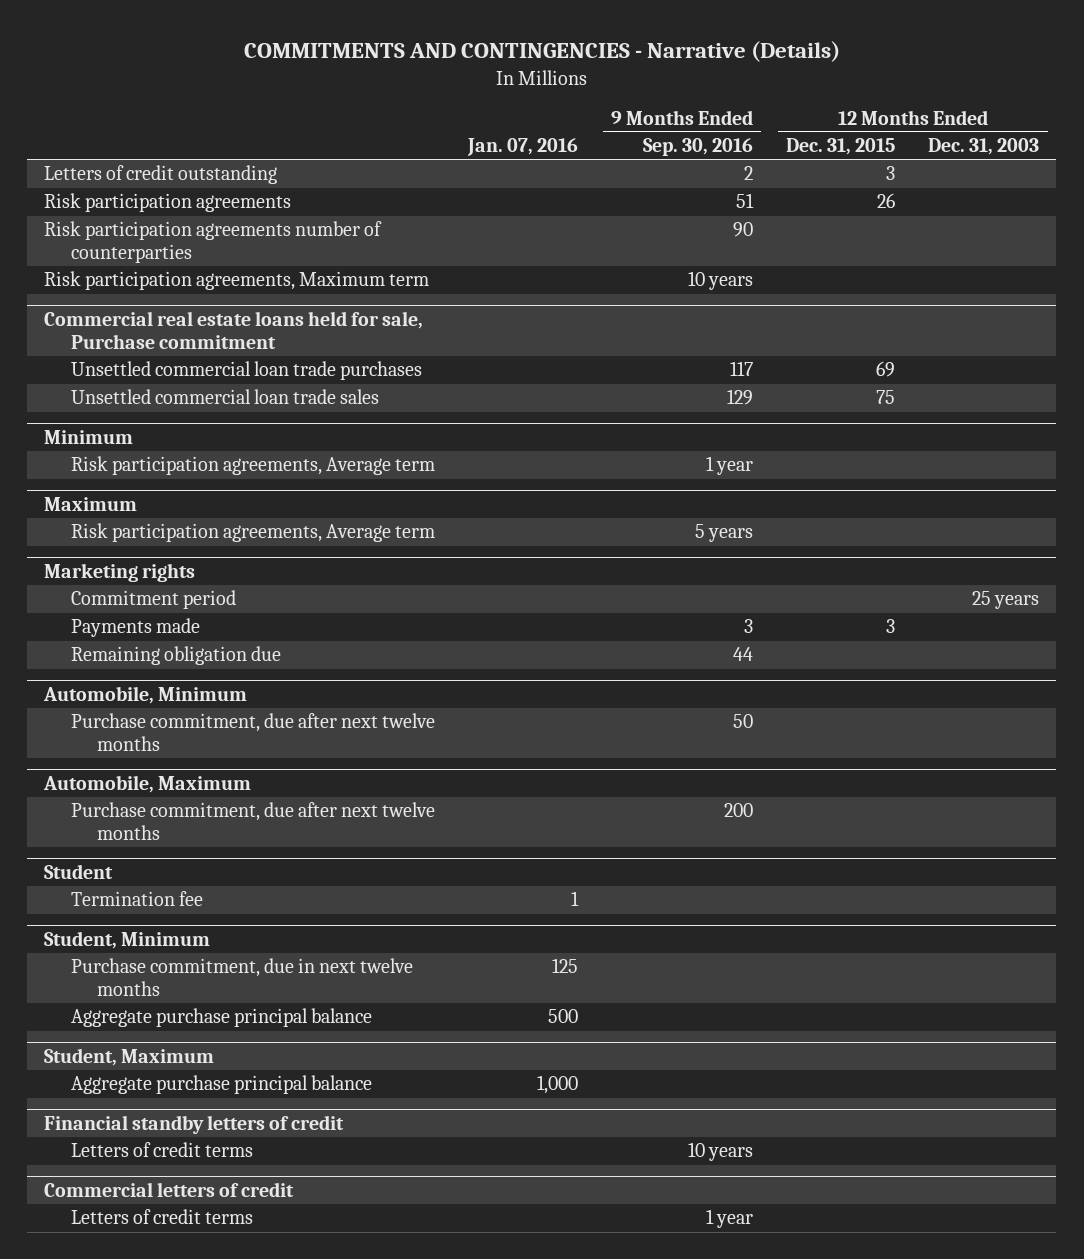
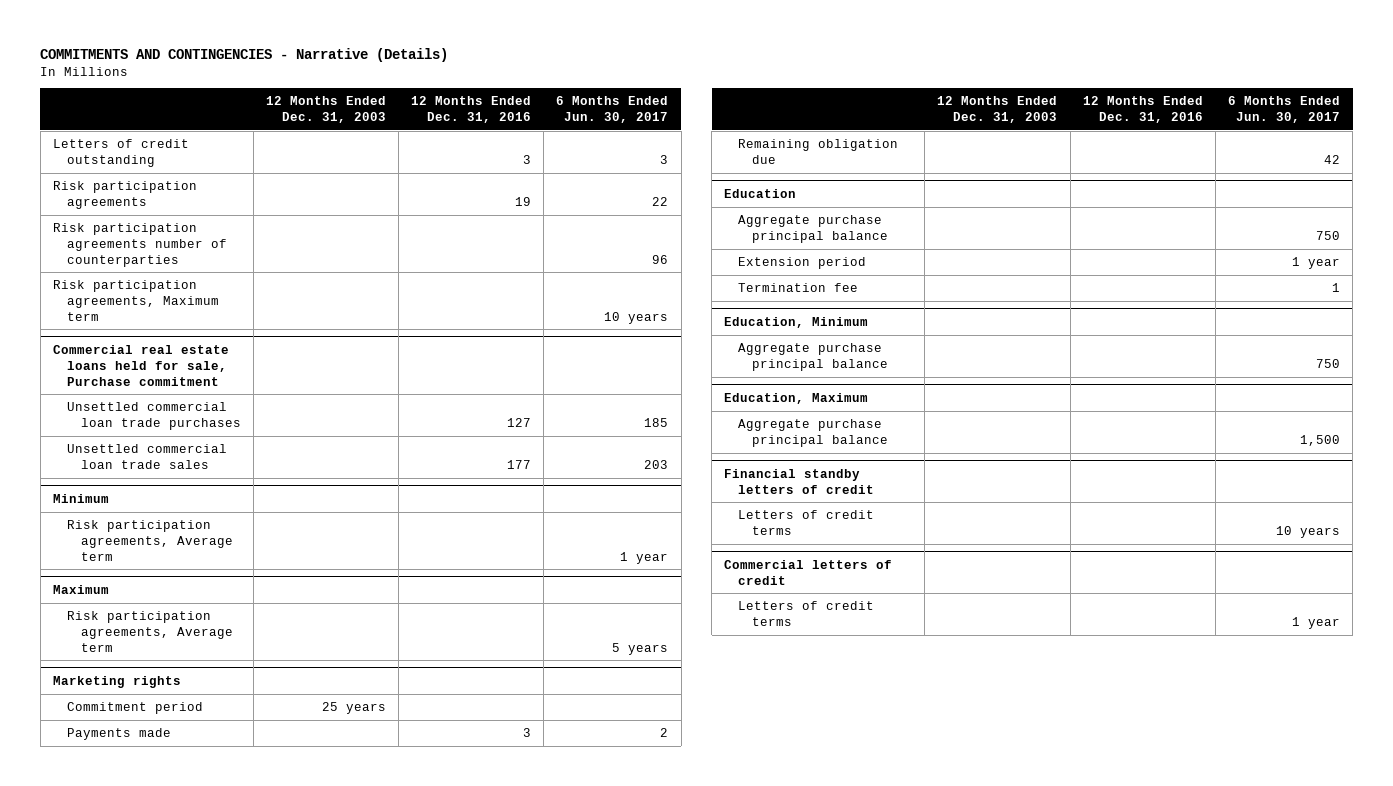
- | Jan. 07, 2016 | 9 Months Ended Sep. 30, 2016 | 12 Months Ended Dec. 31, 2015 | 12 Months Ended Dec. 31, 2003
+ | 12 Months Ended Dec. 31, 2003 | 12 Months Ended Dec. 31, 2016 | 6 Months Ended Jun. 30, 2017
- Automobile, Minimum
- Purchase commitment, due after next twelve months | | 50 | |
- Automobile, Maximum
- Purchase commitment, due after next twelve months | | 200 | |
- Student
+ Education
+ Aggregate purchase principal balance | | | 750
+ Extension period | | | 1 year
- Student, Minimum
- Purchase commitment, due in next twelve months | 125 | | |
- Aggregate purchase principal balance | 500 | | |
- Student, Maximum
- Aggregate purchase principal balance | 1,000 | | |
+ Education, Minimum
+ Aggregate purchase principal balance | | | 750
+ Education, Maximum
+ Aggregate purchase principal balance | | | 1,500

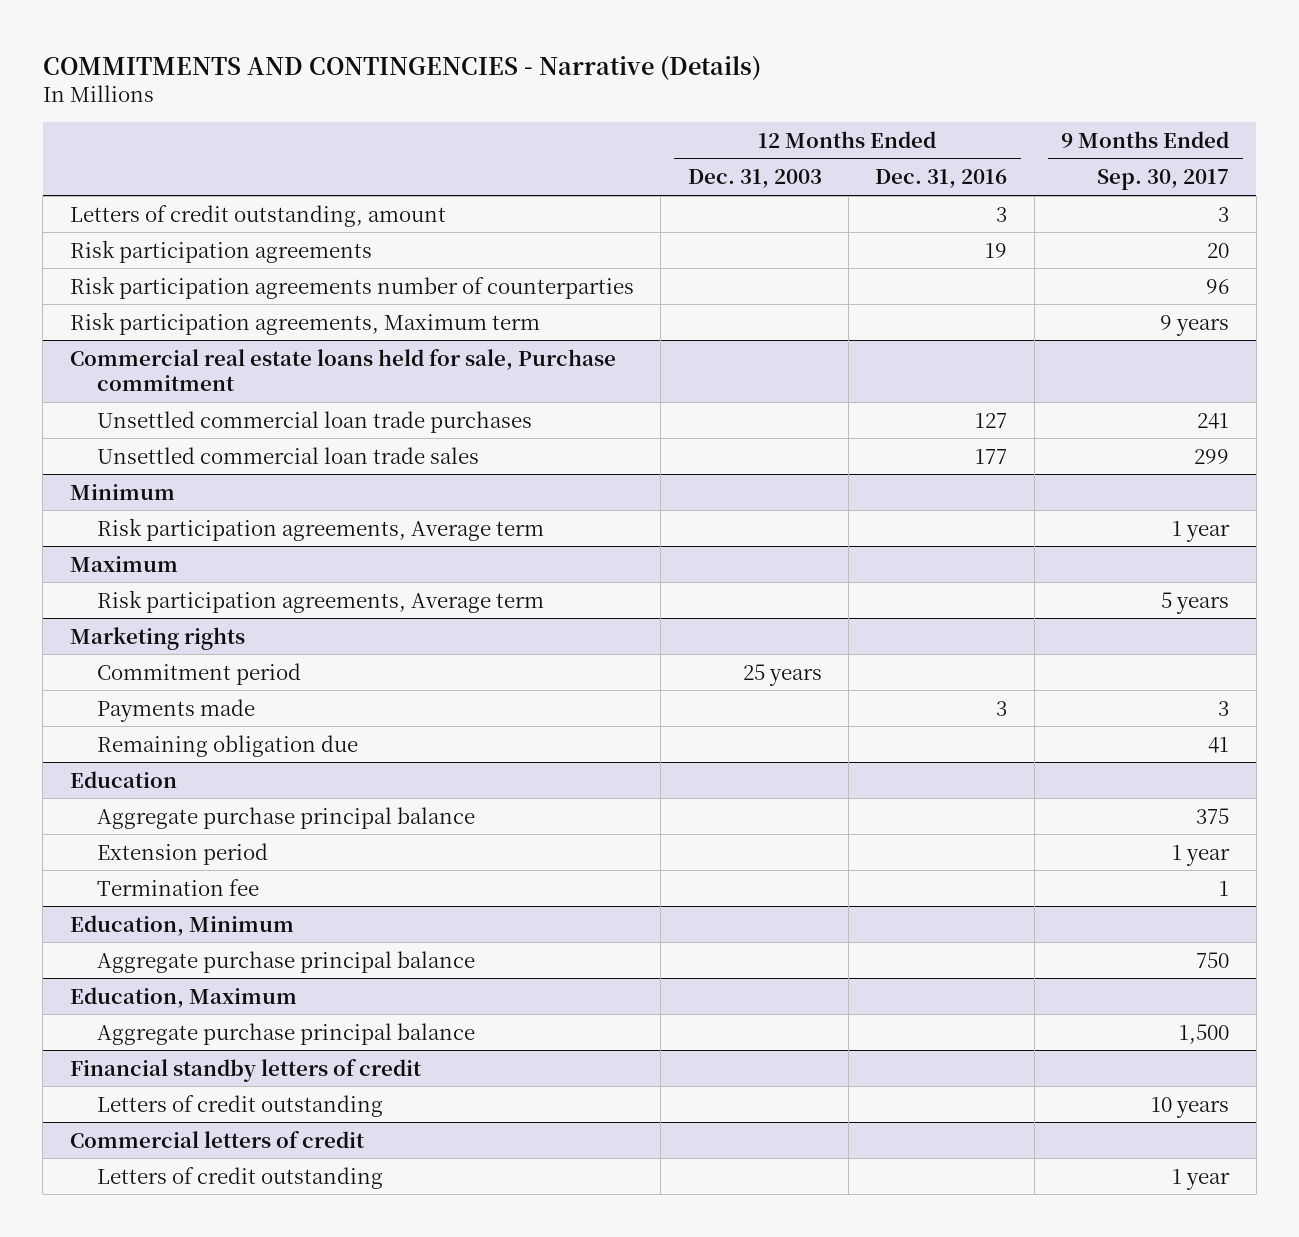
- | 12 Months Ended Dec. 31, 2003 | 12 Months Ended Dec. 31, 2016 | 6 Months Ended Jun. 30, 2017
+ | 12 Months Ended Dec. 31, 2003 | 12 Months Ended Dec. 31, 2016 | 9 Months Ended Sep. 30, 2017
- Letters of credit outstanding | | 3 | 3
+ Letters of credit outstanding, amount | | 3 | 3
@ Financial standby letters of credit
- Letters of credit terms | | | 10 years
+ Letters of credit outstanding | | | 10 years
@ Commercial letters of credit
- Letters of credit terms | | | 1 year
+ Letters of credit outstanding | | | 1 year

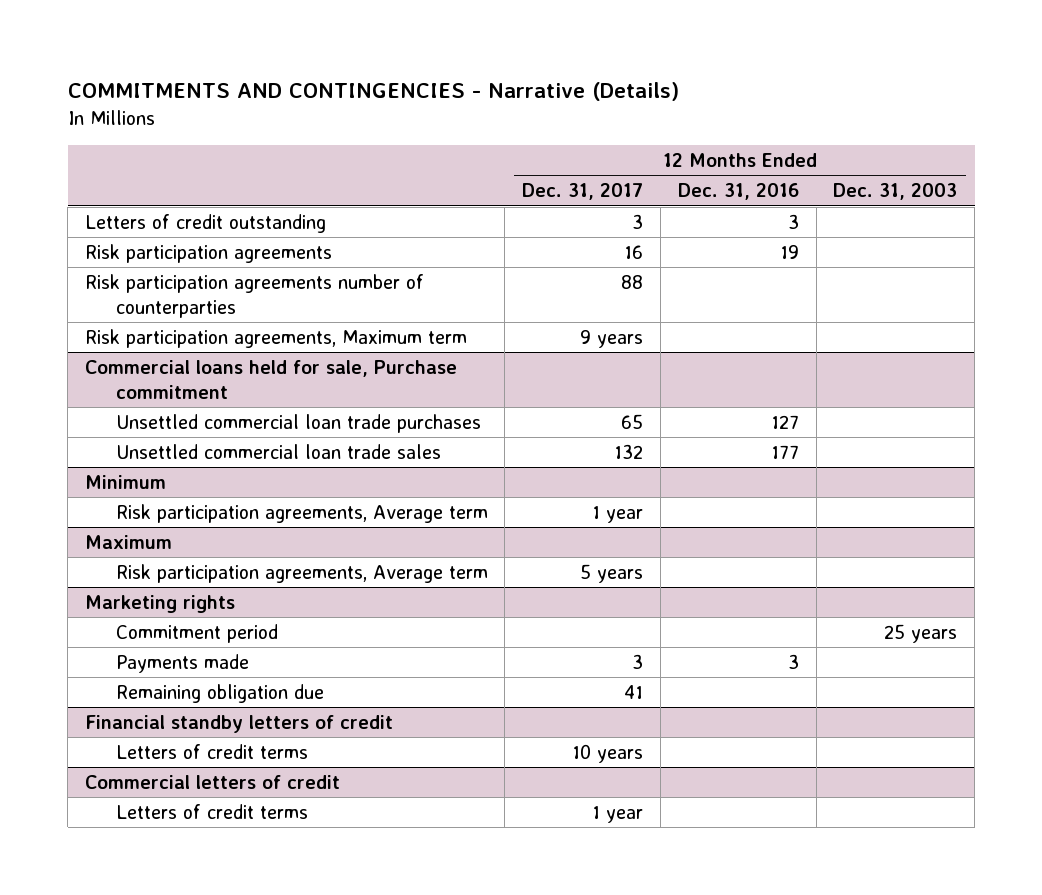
- | 12 Months Ended Dec. 31, 2003 | 12 Months Ended Dec. 31, 2016 | 9 Months Ended Sep. 30, 2017
+ | 12 Months Ended Dec. 31, 2017 | 12 Months Ended Dec. 31, 2016 | 12 Months Ended Dec. 31, 2003
- Letters of credit outstanding, amount | | 3 | 3
+ Letters of credit outstanding | 3 | 3 |
- Commercial real estate loans held for sale, Purchase commitment
+ Commercial loans held for sale, Purchase commitment
- Education
- Aggregate purchase principal balance | | | 375
- Extension period | | | 1 year
- Termination fee | | | 1
- Education, Minimum
- Aggregate purchase principal balance | | | 750
- Education, Maximum
- Aggregate purchase principal balance | | | 1,500
@ Financial standby letters of credit
- Letters of credit outstanding | | | 10 years
+ Letters of credit terms | 10 years | |
@ Commercial letters of credit
- Letters of credit outstanding | | | 1 year
+ Letters of credit terms | 1 year | |

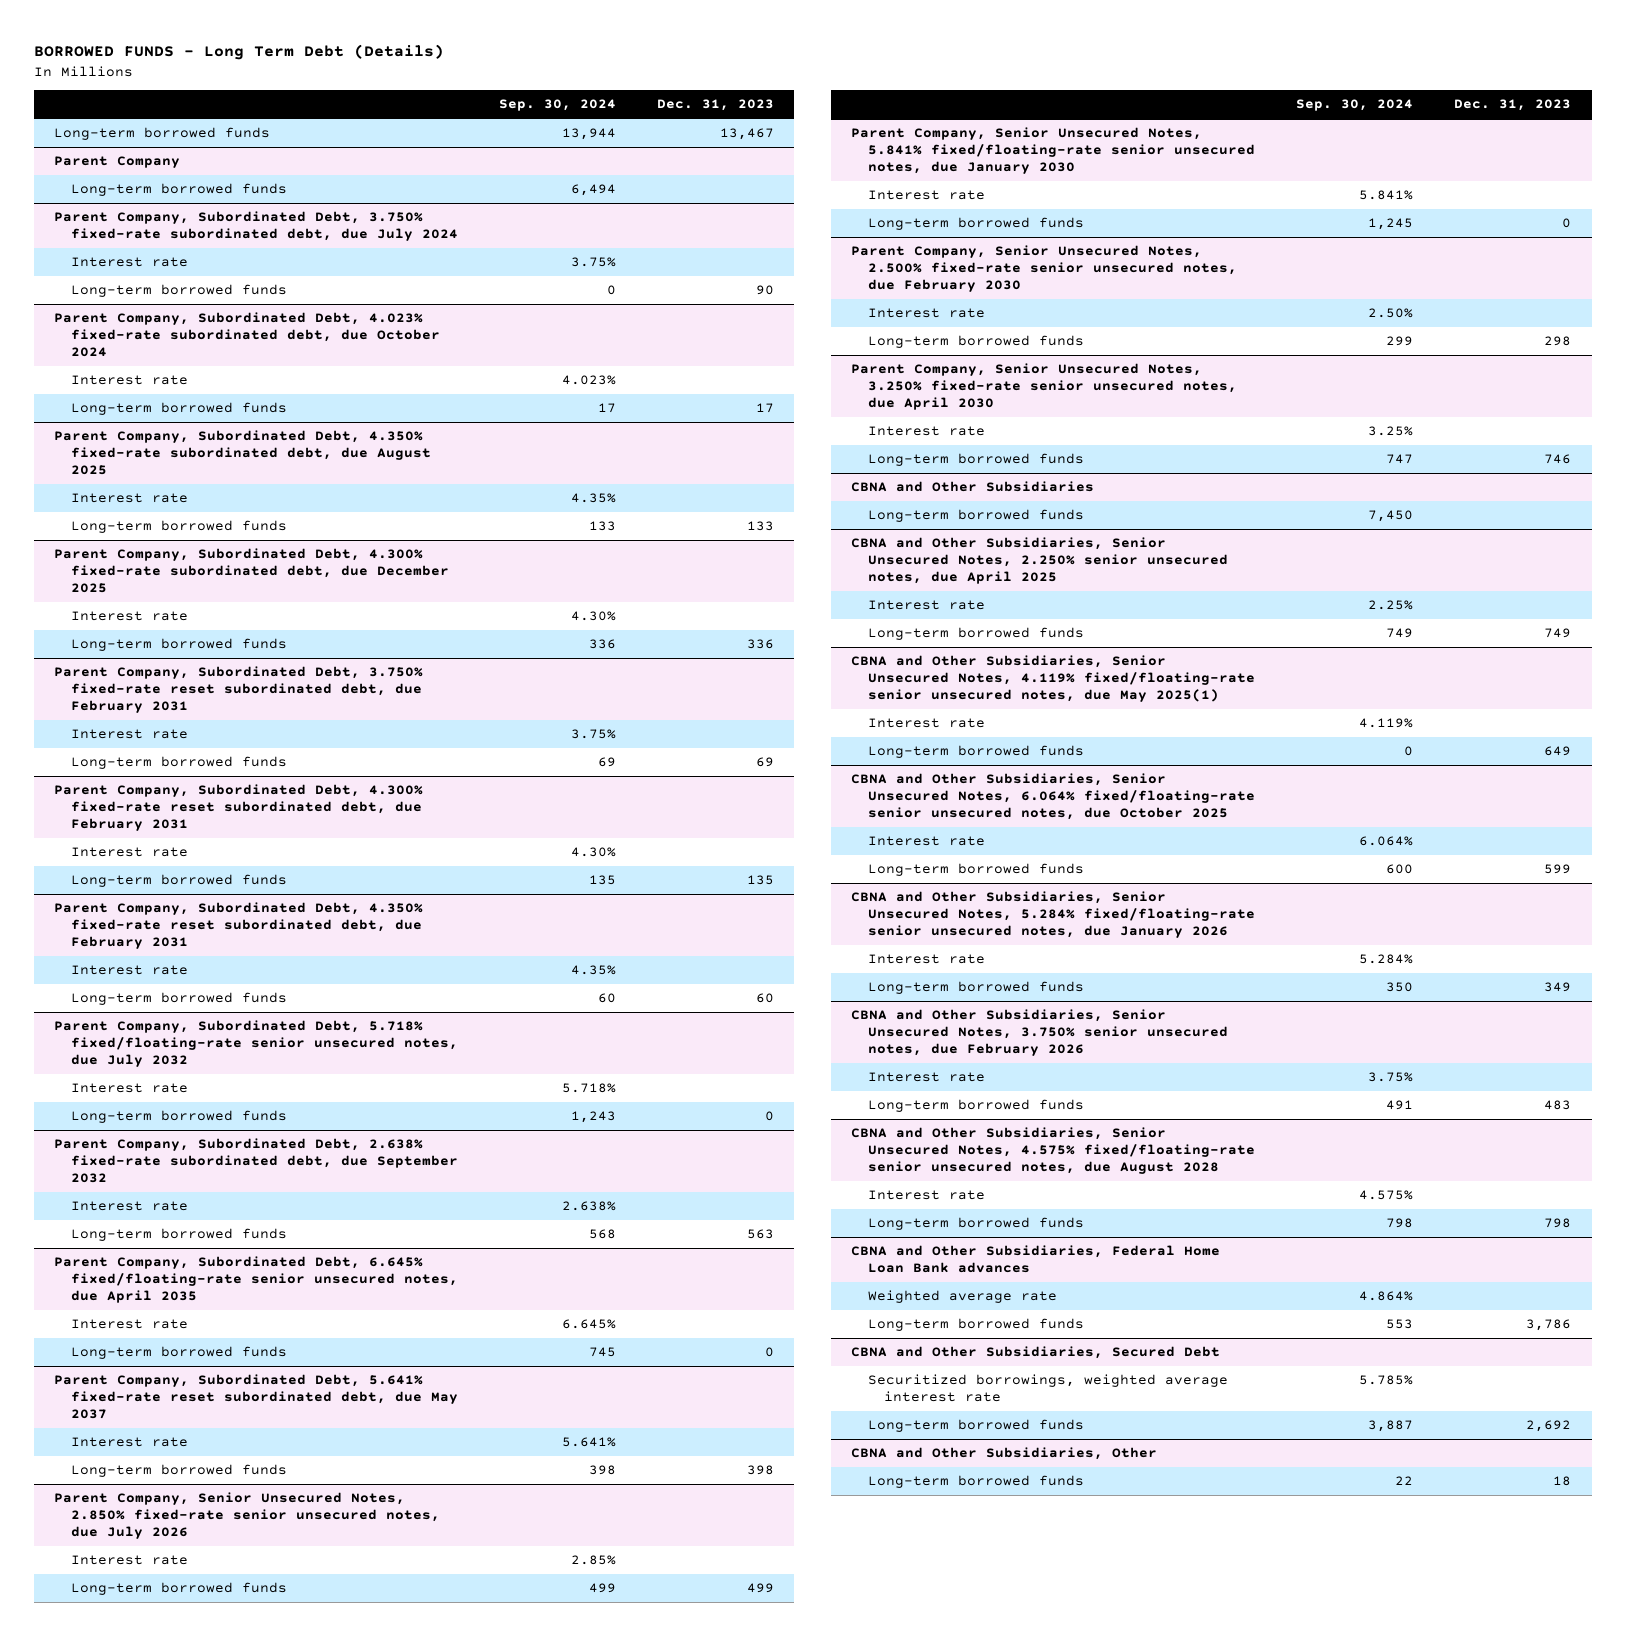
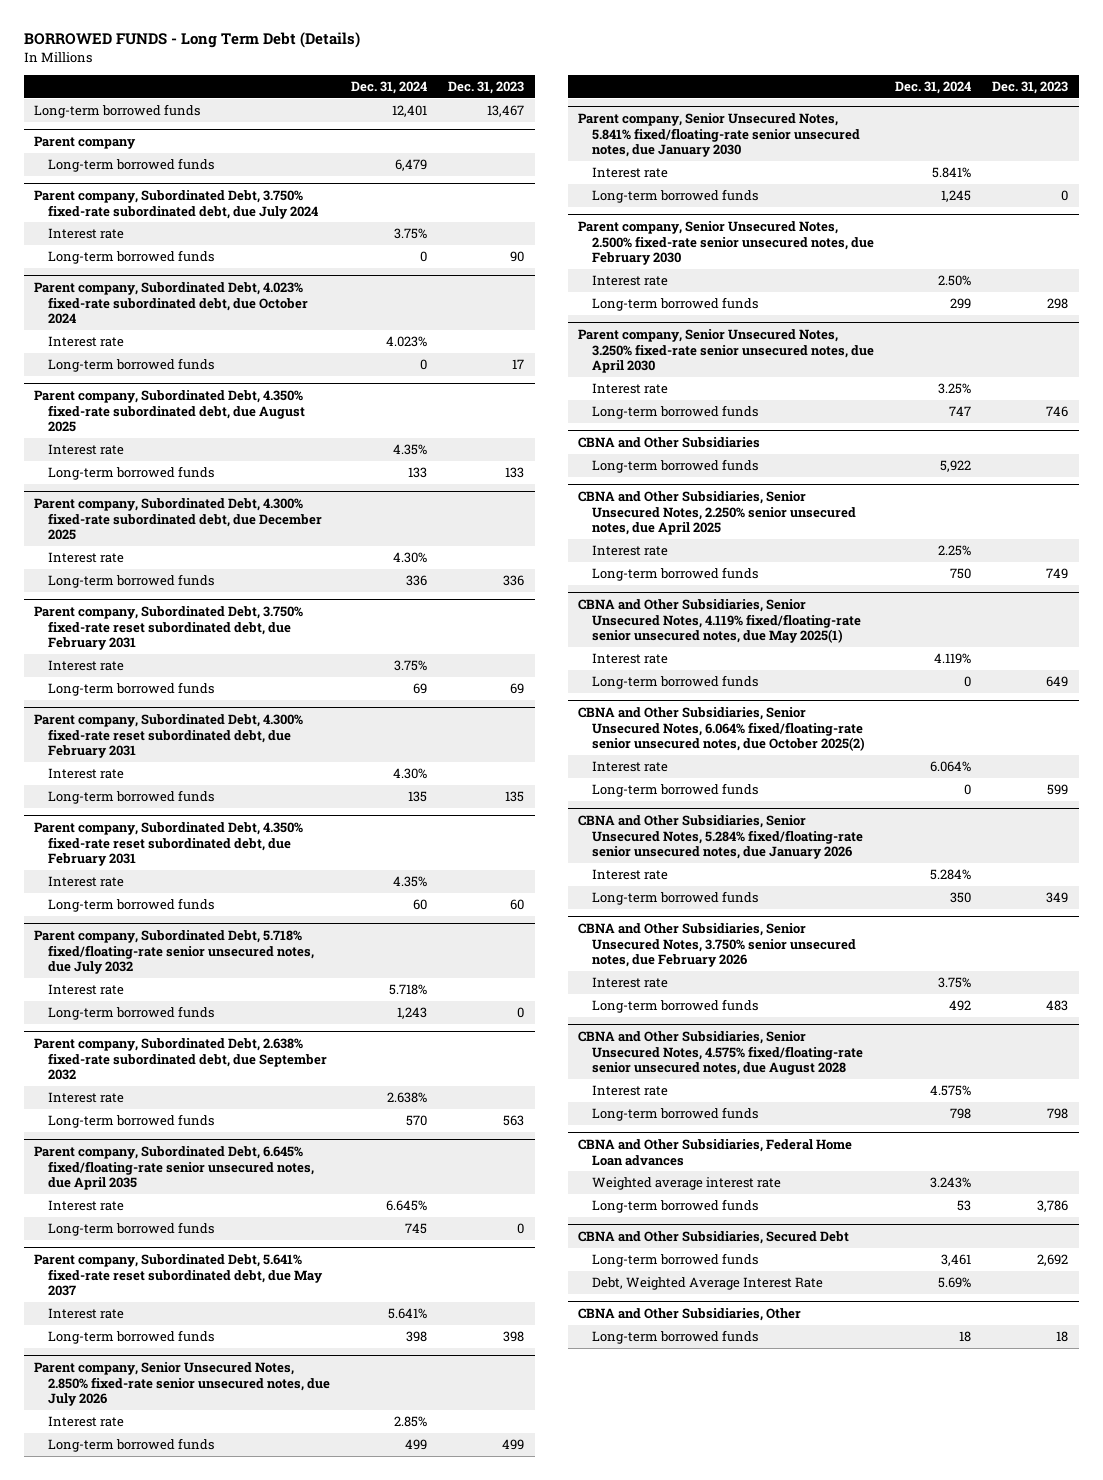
- | Sep. 30, 2024 | Dec. 31, 2023
+ | Dec. 31, 2024 | Dec. 31, 2023
- Parent Company
+ Parent company
- Parent Company, Subordinated Debt, 3.750% fixed-rate subordinated debt, due July 2024
+ Parent company, Subordinated Debt, 3.750% fixed-rate subordinated debt, due July 2024
- Parent Company, Subordinated Debt, 4.023% fixed-rate subordinated debt, due October 2024
+ Parent company, Subordinated Debt, 4.023% fixed-rate subordinated debt, due October 2024
- Parent Company, Subordinated Debt, 4.350% fixed-rate subordinated debt, due August 2025
+ Parent company, Subordinated Debt, 4.350% fixed-rate subordinated debt, due August 2025
- Parent Company, Subordinated Debt, 4.300% fixed-rate subordinated debt, due December 2025
+ Parent company, Subordinated Debt, 4.300% fixed-rate subordinated debt, due December 2025
- Parent Company, Subordinated Debt, 3.750% fixed-rate reset subordinated debt, due February 2031
+ Parent company, Subordinated Debt, 3.750% fixed-rate reset subordinated debt, due February 2031
- Parent Company, Subordinated Debt, 4.300% fixed-rate reset subordinated debt, due February 2031
+ Parent company, Subordinated Debt, 4.300% fixed-rate reset subordinated debt, due February 2031
- Parent Company, Subordinated Debt, 4.350% fixed-rate reset subordinated debt, due February 2031
+ Parent company, Subordinated Debt, 4.350% fixed-rate reset subordinated debt, due February 2031
- Parent Company, Subordinated Debt, 5.718% fixed/floating-rate senior unsecured notes, due July 2032
+ Parent company, Subordinated Debt, 5.718% fixed/floating-rate senior unsecured notes, due July 2032
- Parent Company, Subordinated Debt, 2.638% fixed-rate subordinated debt, due September 2032
+ Parent company, Subordinated Debt, 2.638% fixed-rate subordinated debt, due September 2032
- Parent Company, Subordinated Debt, 6.645% fixed/floating-rate senior unsecured notes, due April 2035
+ Parent company, Subordinated Debt, 6.645% fixed/floating-rate senior unsecured notes, due April 2035
- Parent Company, Subordinated Debt, 5.641% fixed-rate reset subordinated debt, due May 2037
+ Parent company, Subordinated Debt, 5.641% fixed-rate reset subordinated debt, due May 2037
- Parent Company, Senior Unsecured Notes, 2.850% fixed-rate senior unsecured notes, due July 2026
+ Parent company, Senior Unsecured Notes, 2.850% fixed-rate senior unsecured notes, due July 2026
- Parent Company, Senior Unsecured Notes, 5.841% fixed/floating-rate senior unsecured notes, due January 2030
+ Parent company, Senior Unsecured Notes, 5.841% fixed/floating-rate senior unsecured notes, due January 2030
- Parent Company, Senior Unsecured Notes, 2.500% fixed-rate senior unsecured notes, due February 2030
+ Parent company, Senior Unsecured Notes, 2.500% fixed-rate senior unsecured notes, due February 2030
- Parent Company, Senior Unsecured Notes, 3.250% fixed-rate senior unsecured notes, due April 2030
+ Parent company, Senior Unsecured Notes, 3.250% fixed-rate senior unsecured notes, due April 2030
- CBNA and Other Subsidiaries, Senior Unsecured Notes, 6.064% fixed/floating-rate senior unsecured notes, due October 2025
+ CBNA and Other Subsidiaries, Senior Unsecured Notes, 6.064% fixed/floating-rate senior unsecured notes, due October 2025(2)
- CBNA and Other Subsidiaries, Federal Home Loan Bank advances
- Weighted average rate | 4.864% |
+ CBNA and Other Subsidiaries, Federal Home Loan advances
+ Weighted average interest rate | 3.243% |
@ CBNA and Other Subsidiaries, Secured Debt
- Securitized borrowings, weighted average interest rate | 5.785% |
+ Debt, Weighted Average Interest Rate | 5.69% |

